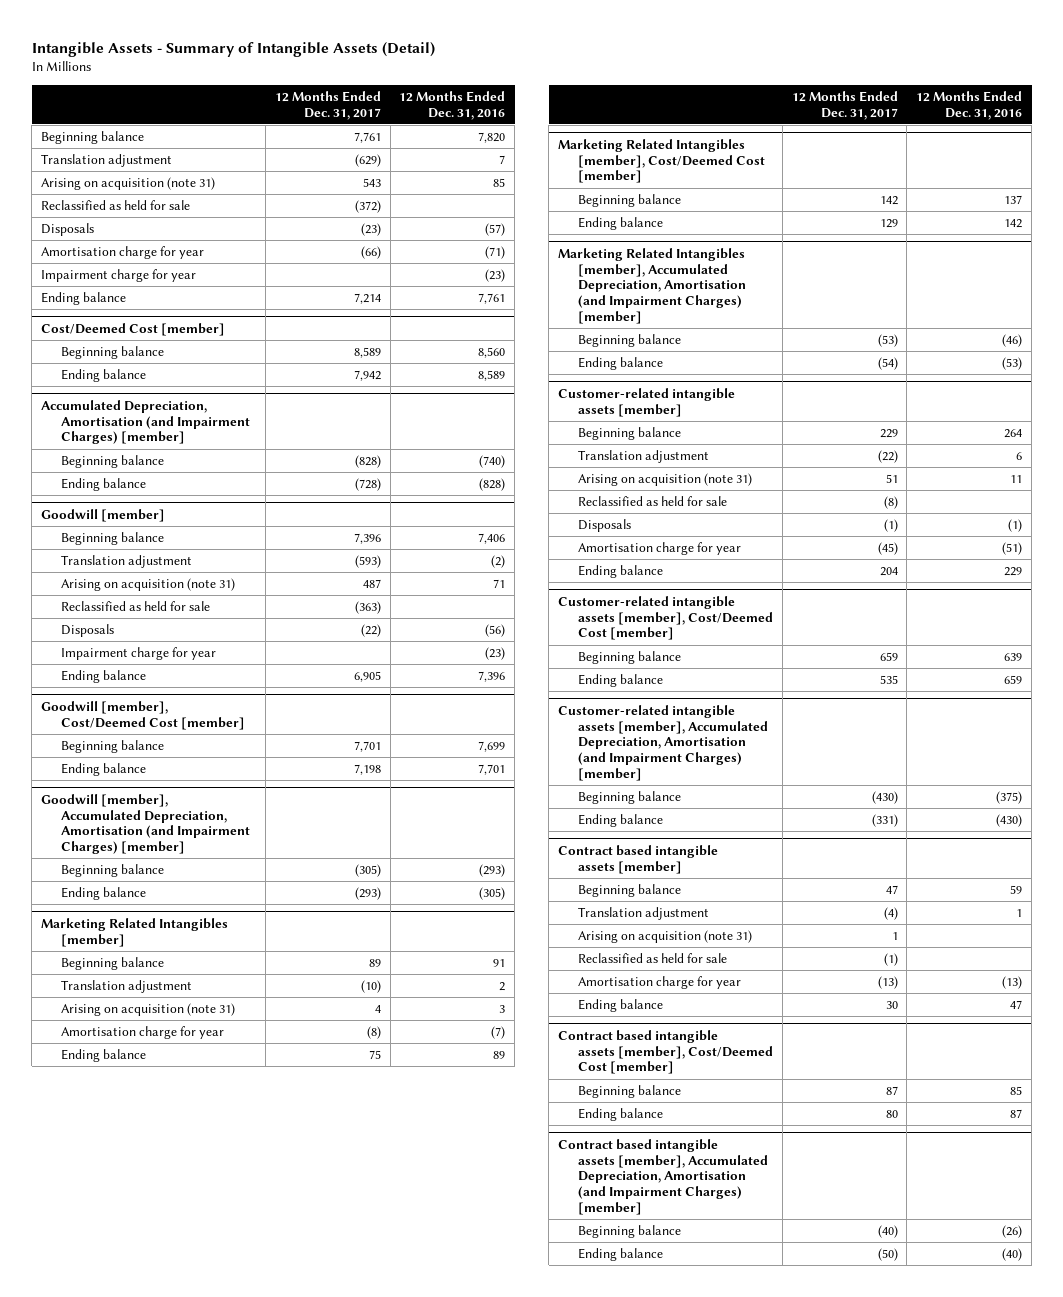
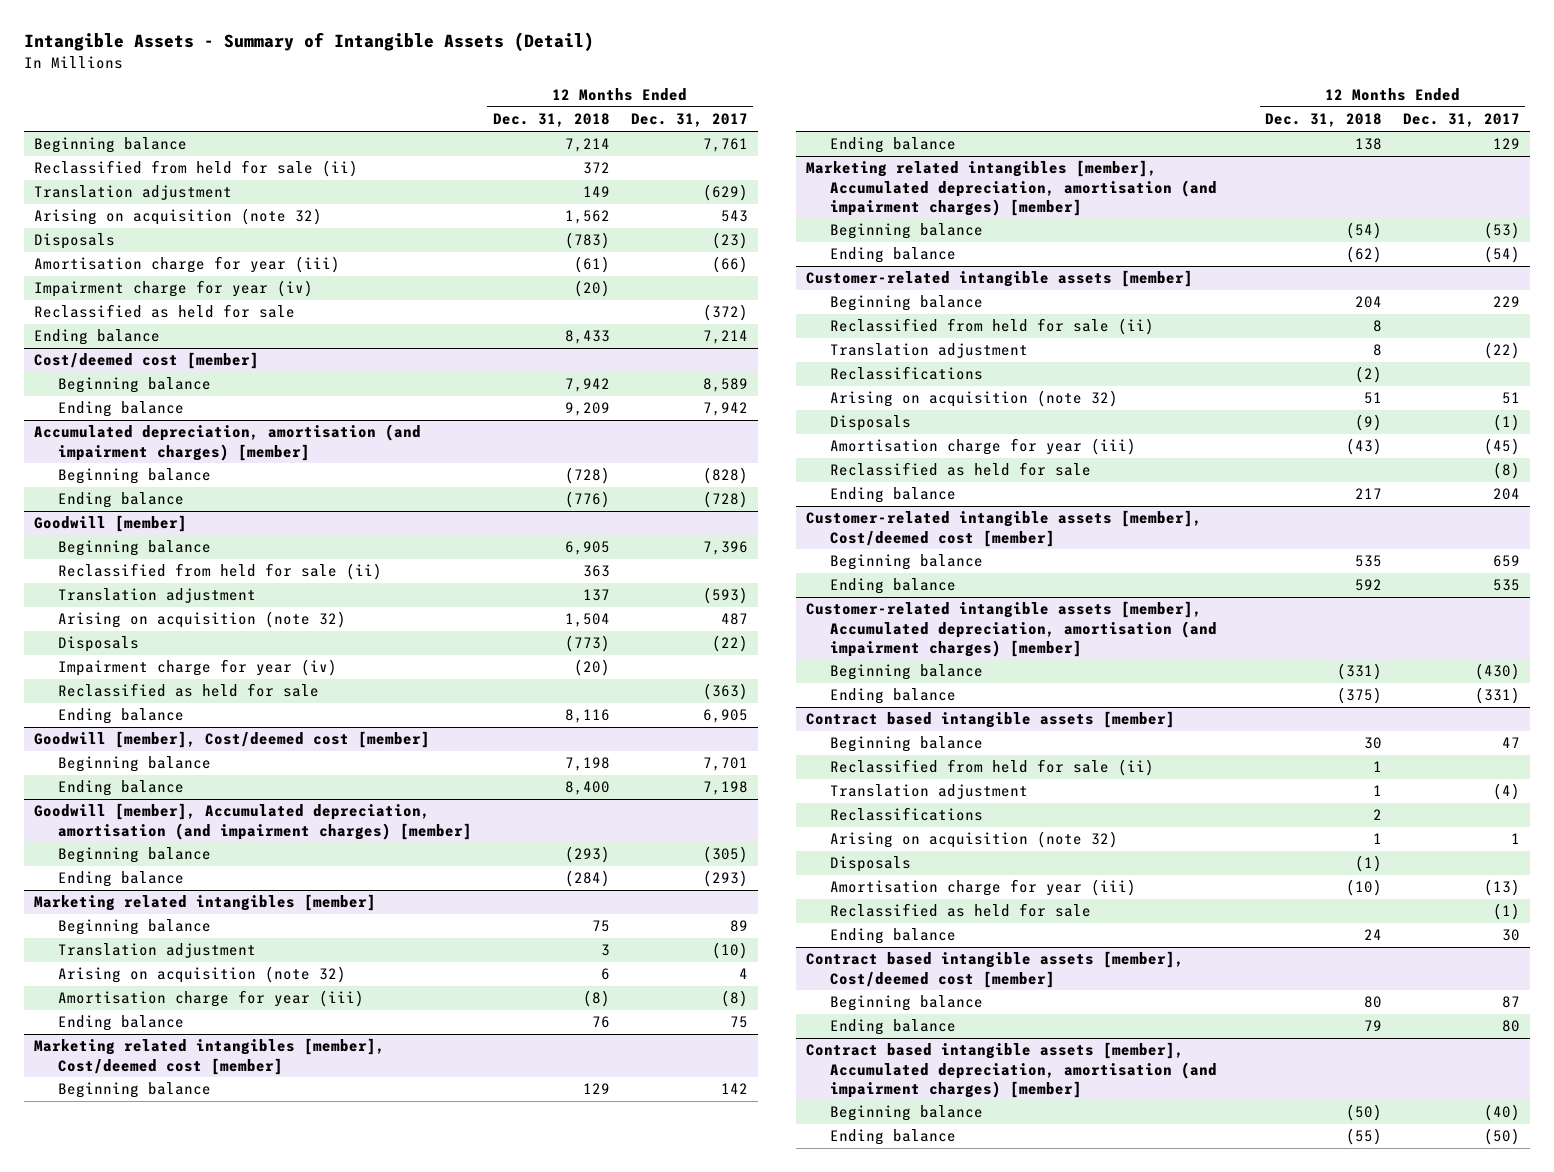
- | 12 Months Ended Dec. 31, 2017 | 12 Months Ended Dec. 31, 2016
+ | 12 Months Ended Dec. 31, 2018 | 12 Months Ended Dec. 31, 2017
+ Reclassified from held for sale (ii) | 372 |
- Arising on acquisition (note 31) | 543 | 85
+ Arising on acquisition (note 32) | 1,562 | 543
- Amortisation charge for year | (66) | (71)
- Impairment charge for year | | (23)
+ Amortisation charge for year (iii) | (61) | (66)
+ Impairment charge for year (iv) | (20) |
moved down: Reclassified as held for sale | | (372)
- Cost/Deemed Cost [member]
+ Cost/deemed cost [member]
- Accumulated Depreciation, Amortisation (and Impairment Charges) [member]
+ Accumulated depreciation, amortisation (and impairment charges) [member]
@ Goodwill [member]
+ Reclassified from held for sale (ii) | 363 |
- Arising on acquisition (note 31) | 487 | 71
+ Arising on acquisition (note 32) | 1,504 | 487
- Impairment charge for year | | (23)
+ Impairment charge for year (iv) | (20) |
moved down: Reclassified as held for sale | | (363)
- Goodwill [member], Cost/Deemed Cost [member]
+ Goodwill [member], Cost/deemed cost [member]
- Goodwill [member], Accumulated Depreciation, Amortisation (and Impairment Charges) [member]
+ Goodwill [member], Accumulated depreciation, amortisation (and impairment charges) [member]
- Marketing Related Intangibles [member]
+ Marketing related intangibles [member]
- Arising on acquisition (note 31) | 4 | 3
- Amortisation charge for year | (8) | (7)
+ Arising on acquisition (note 32) | 6 | 4
+ Amortisation charge for year (iii) | (8) | (8)
- Marketing Related Intangibles [member], Cost/Deemed Cost [member]
+ Marketing related intangibles [member], Cost/deemed cost [member]
- Marketing Related Intangibles [member], Accumulated Depreciation, Amortisation (and Impairment Charges) [member]
+ Marketing related intangibles [member], Accumulated depreciation, amortisation (and impairment charges) [member]
@ Customer-related intangible assets [member]
+ Reclassified from held for sale (ii) | 8 |
- Arising on acquisition (note 31) | 51 | 11
+ Reclassifications | (2) |
+ Arising on acquisition (note 32) | 51 | 51
- Amortisation charge for year | (45) | (51)
+ Amortisation charge for year (iii) | (43) | (45)
moved down: Reclassified as held for sale | | (8)
- Customer-related intangible assets [member], Cost/Deemed Cost [member]
+ Customer-related intangible assets [member], Cost/deemed cost [member]
- Customer-related intangible assets [member], Accumulated Depreciation, Amortisation (and Impairment Charges) [member]
+ Customer-related intangible assets [member], Accumulated depreciation, amortisation (and impairment charges) [member]
@ Contract based intangible assets [member]
+ Reclassified from held for sale (ii) | 1 |
- Arising on acquisition (note 31) | 1 |
+ Reclassifications | 2 |
+ Arising on acquisition (note 32) | 1 | 1
+ Disposals | (1) |
+ Amortisation charge for year (iii) | (10) | (13)
- Amortisation charge for year | (13) | (13)
- Contract based intangible assets [member], Cost/Deemed Cost [member]
+ Contract based intangible assets [member], Cost/deemed cost [member]
- Contract based intangible assets [member], Accumulated Depreciation, Amortisation (and Impairment Charges) [member]
+ Contract based intangible assets [member], Accumulated depreciation, amortisation (and impairment charges) [member]

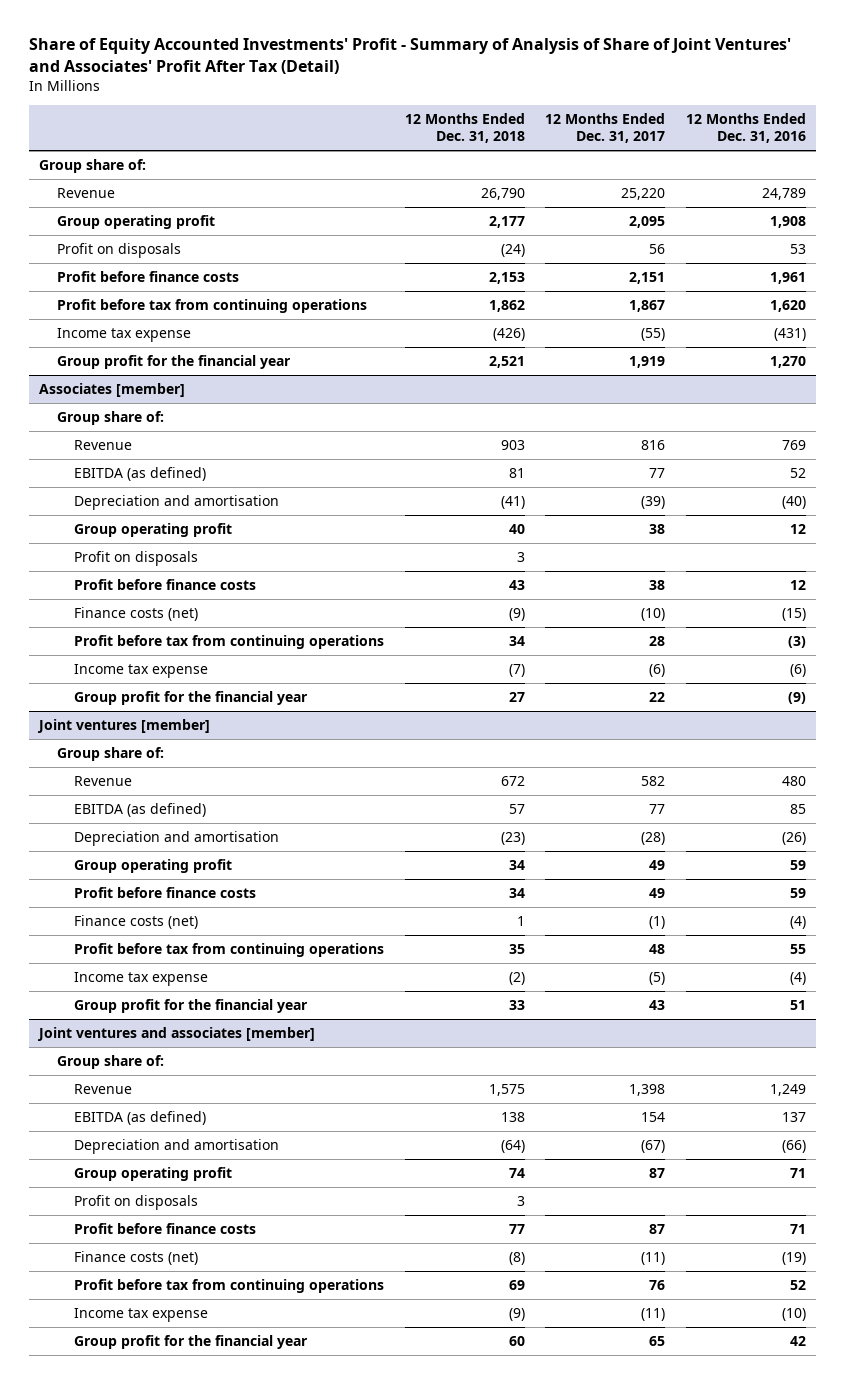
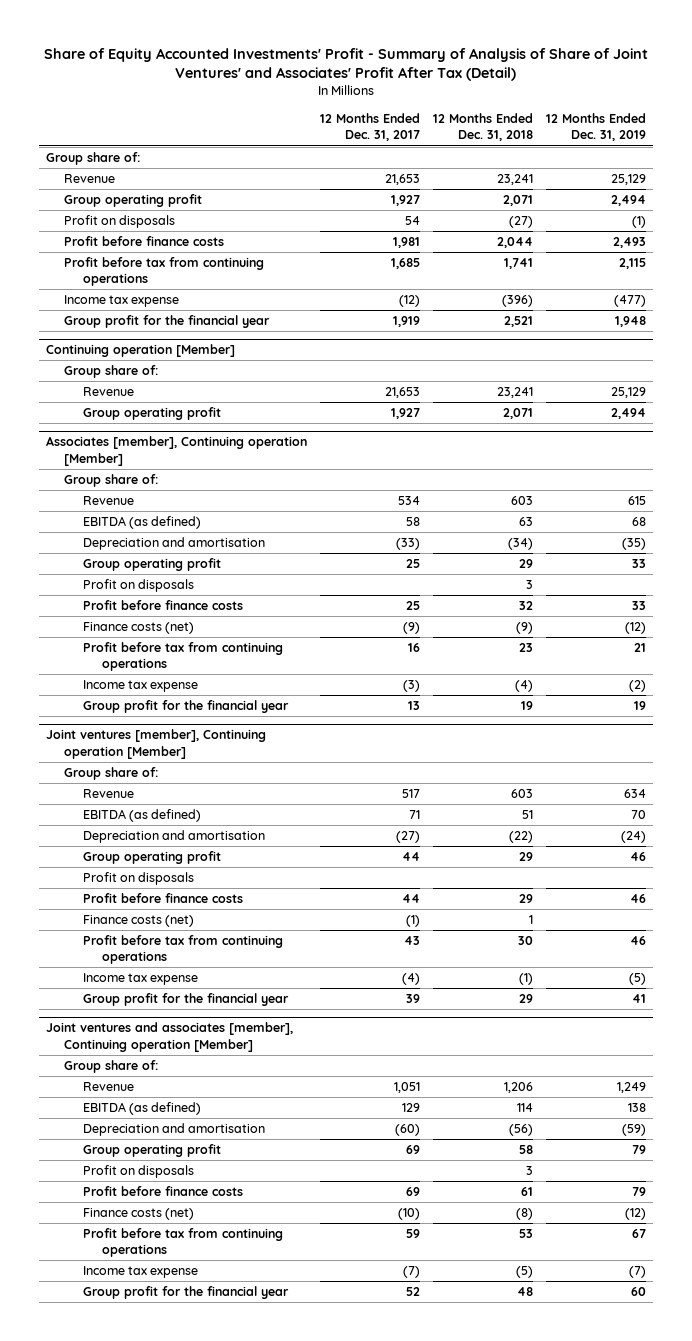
- | 12 Months Ended Dec. 31, 2018 | 12 Months Ended Dec. 31, 2017 | 12 Months Ended Dec. 31, 2016
+ | 12 Months Ended Dec. 31, 2017 | 12 Months Ended Dec. 31, 2018 | 12 Months Ended Dec. 31, 2019
- Revenue | 26,790 | 25,220 | 24,789
- Group operating profit | 2,177 | 2,095 | 1,908
- Profit on disposals | (24) | 56 | 53
- Profit before finance costs | 2,153 | 2,151 | 1,961
- Profit before tax from continuing operations | 1,862 | 1,867 | 1,620
- Income tax expense | (426) | (55) | (431)
+ Revenue | 21,653 | 23,241 | 25,129
+ Group operating profit | 1,927 | 2,071 | 2,494
+ Profit on disposals | 54 | (27) | (1)
+ Profit before finance costs | 1,981 | 2,044 | 2,493
+ Profit before tax from continuing operations | 1,685 | 1,741 | 2,115
+ Income tax expense | (12) | (396) | (477)
- Associates [member]
+ Continuing operation [Member]
- Revenue | 903 | 816 | 769
- EBITDA (as defined) | 81 | 77 | 52
- Depreciation and amortisation | (41) | (39) | (40)
- Group operating profit | 40 | 38 | 12
+ Revenue | 21,653 | 23,241 | 25,129
+ Group operating profit | 1,927 | 2,071 | 2,494
+ Associates [member], Continuing operation [Member]
+ Group share of:
+ Revenue | 534 | 603 | 615
+ EBITDA (as defined) | 58 | 63 | 68
+ Depreciation and amortisation | (33) | (34) | (35)
+ Group operating profit | 25 | 29 | 33
- Profit before finance costs | 43 | 38 | 12
- Finance costs (net) | (9) | (10) | (15)
- Profit before tax from continuing operations | 34 | 28 | (3)
- Income tax expense | (7) | (6) | (6)
- Group profit for the financial year | 27 | 22 | (9)
- Joint ventures [member]
+ Profit before finance costs | 25 | 32 | 33
+ Finance costs (net) | (9) | (9) | (12)
+ Profit before tax from continuing operations | 16 | 23 | 21
+ Income tax expense | (3) | (4) | (2)
+ Group profit for the financial year | 13 | 19 | 19
+ Joint ventures [member], Continuing operation [Member]
- Revenue | 672 | 582 | 480
- EBITDA (as defined) | 57 | 77 | 85
- Depreciation and amortisation | (23) | (28) | (26)
- Group operating profit | 34 | 49 | 59
- Profit before finance costs | 34 | 49 | 59
+ Revenue | 517 | 603 | 634
+ EBITDA (as defined) | 71 | 51 | 70
+ Depreciation and amortisation | (27) | (22) | (24)
+ Group operating profit | 44 | 29 | 46
+ Profit on disposals
+ Profit before finance costs | 44 | 29 | 46
- Profit before tax from continuing operations | 35 | 48 | 55
- Income tax expense | (2) | (5) | (4)
- Group profit for the financial year | 33 | 43 | 51
- Joint ventures and associates [member]
+ Profit before tax from continuing operations | 43 | 30 | 46
+ Income tax expense | (4) | (1) | (5)
+ Group profit for the financial year | 39 | 29 | 41
+ Joint ventures and associates [member], Continuing operation [Member]
- Revenue | 1,575 | 1,398 | 1,249
- EBITDA (as defined) | 138 | 154 | 137
- Depreciation and amortisation | (64) | (67) | (66)
- Group operating profit | 74 | 87 | 71
+ Revenue | 1,051 | 1,206 | 1,249
+ EBITDA (as defined) | 129 | 114 | 138
+ Depreciation and amortisation | (60) | (56) | (59)
+ Group operating profit | 69 | 58 | 79
- Profit before finance costs | 77 | 87 | 71
- Finance costs (net) | (8) | (11) | (19)
- Profit before tax from continuing operations | 69 | 76 | 52
- Income tax expense | (9) | (11) | (10)
- Group profit for the financial year | 60 | 65 | 42
+ Profit before finance costs | 69 | 61 | 79
+ Finance costs (net) | (10) | (8) | (12)
+ Profit before tax from continuing operations | 59 | 53 | 67
+ Income tax expense | (7) | (5) | (7)
+ Group profit for the financial year | 52 | 48 | 60

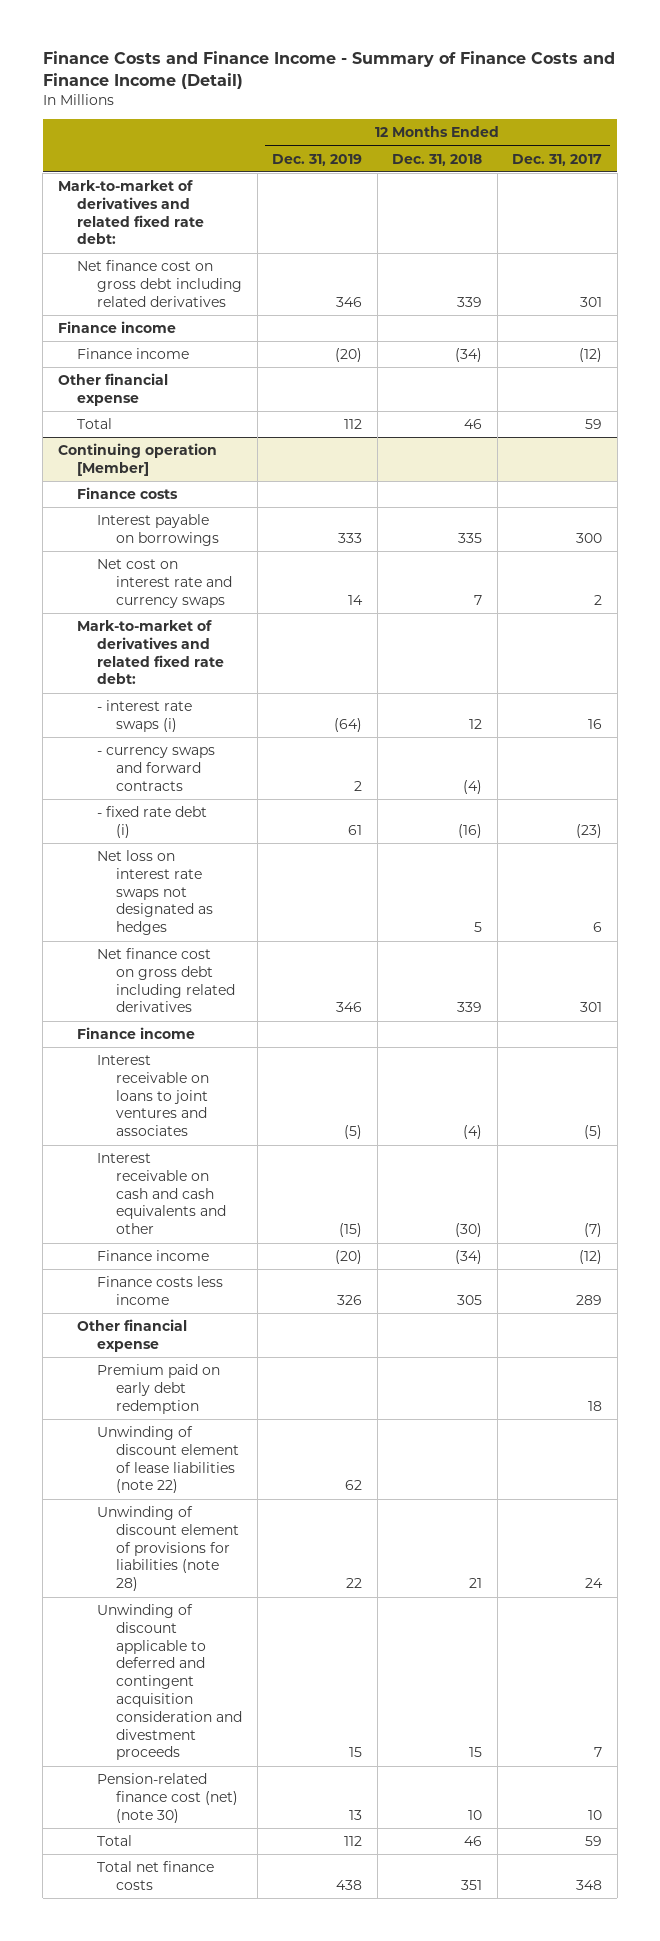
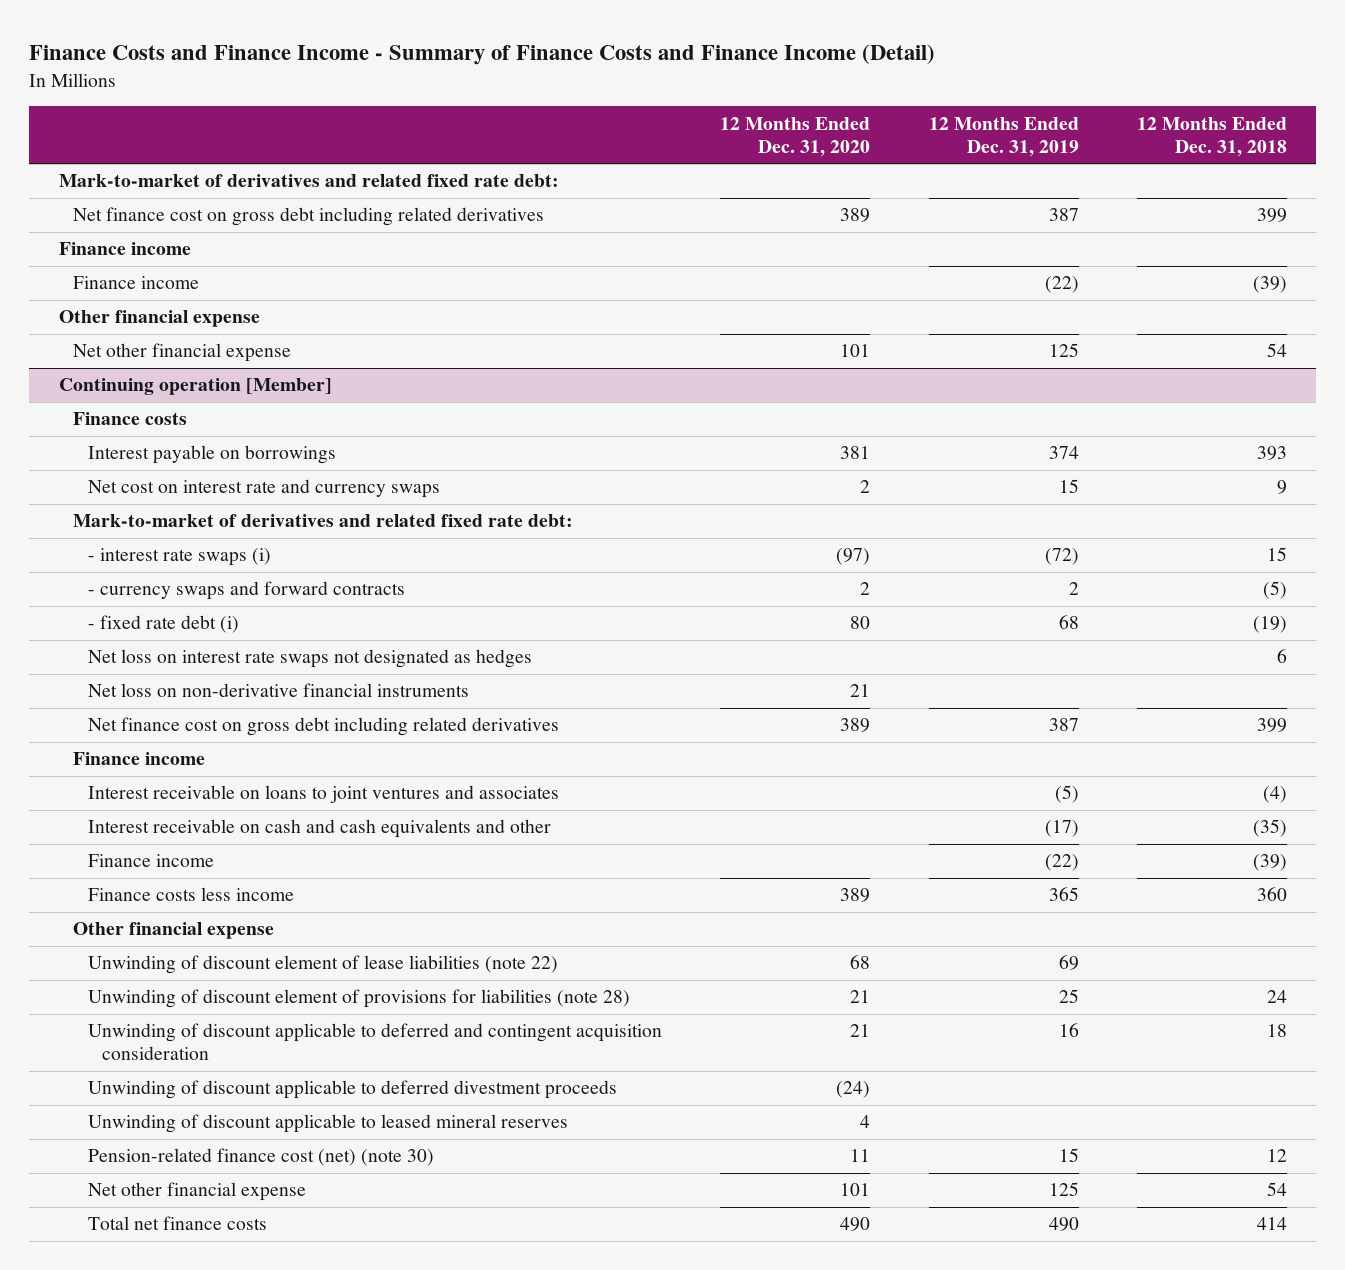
- | 12 Months Ended Dec. 31, 2019 | 12 Months Ended Dec. 31, 2018 | 12 Months Ended Dec. 31, 2017
+ | 12 Months Ended Dec. 31, 2020 | 12 Months Ended Dec. 31, 2019 | 12 Months Ended Dec. 31, 2018
- Net finance cost on gross debt including related derivatives | 346 | 339 | 301
+ Net finance cost on gross debt including related derivatives | 389 | 387 | 399
- Finance income | (20) | (34) | (12)
+ Finance income | | (22) | (39)
- Total | 112 | 46 | 59
+ Net other financial expense | 101 | 125 | 54
@ Continuing operation [Member]
- Interest payable on borrowings | 333 | 335 | 300
- Net cost on interest rate and currency swaps | 14 | 7 | 2
+ Interest payable on borrowings | 381 | 374 | 393
+ Net cost on interest rate and currency swaps | 2 | 15 | 9
- - interest rate swaps (i) | (64) | 12 | 16
- - currency swaps and forward contracts | 2 | (4) |
- - fixed rate debt (i) | 61 | (16) | (23)
- Net loss on interest rate swaps not designated as hedges | | 5 | 6
- Net finance cost on gross debt including related derivatives | 346 | 339 | 301
+ - interest rate swaps (i) | (97) | (72) | 15
+ - currency swaps and forward contracts | 2 | 2 | (5)
+ - fixed rate debt (i) | 80 | 68 | (19)
+ Net loss on interest rate swaps not designated as hedges | | | 6
+ Net loss on non-derivative financial instruments | 21 | |
+ Net finance cost on gross debt including related derivatives | 389 | 387 | 399
- Interest receivable on cash and cash equivalents and other | (15) | (30) | (7)
- Finance income | (20) | (34) | (12)
- Finance costs less income | 326 | 305 | 289
+ Interest receivable on cash and cash equivalents and other | | (17) | (35)
+ Finance income | | (22) | (39)
+ Finance costs less income | 389 | 365 | 360
- Premium paid on early debt redemption | | | 18
- Unwinding of discount element of lease liabilities (note 22) | 62 | |
- Unwinding of discount element of provisions for liabilities (note 28) | 22 | 21 | 24
- Unwinding of discount applicable to deferred and contingent acquisition consideration and divestment proceeds | 15 | 15 | 7
- Pension-related finance cost (net) (note 30) | 13 | 10 | 10
- Total | 112 | 46 | 59
- Total net finance costs | 438 | 351 | 348
+ Unwinding of discount element of lease liabilities (note 22) | 68 | 69 |
+ Unwinding of discount element of provisions for liabilities (note 28) | 21 | 25 | 24
+ Unwinding of discount applicable to deferred and contingent acquisition consideration | 21 | 16 | 18
+ Unwinding of discount applicable to deferred divestment proceeds | (24) | |
+ Unwinding of discount applicable to leased mineral reserves | 4 | |
+ Pension-related finance cost (net) (note 30) | 11 | 15 | 12
+ Net other financial expense | 101 | 125 | 54
+ Total net finance costs | 490 | 490 | 414

